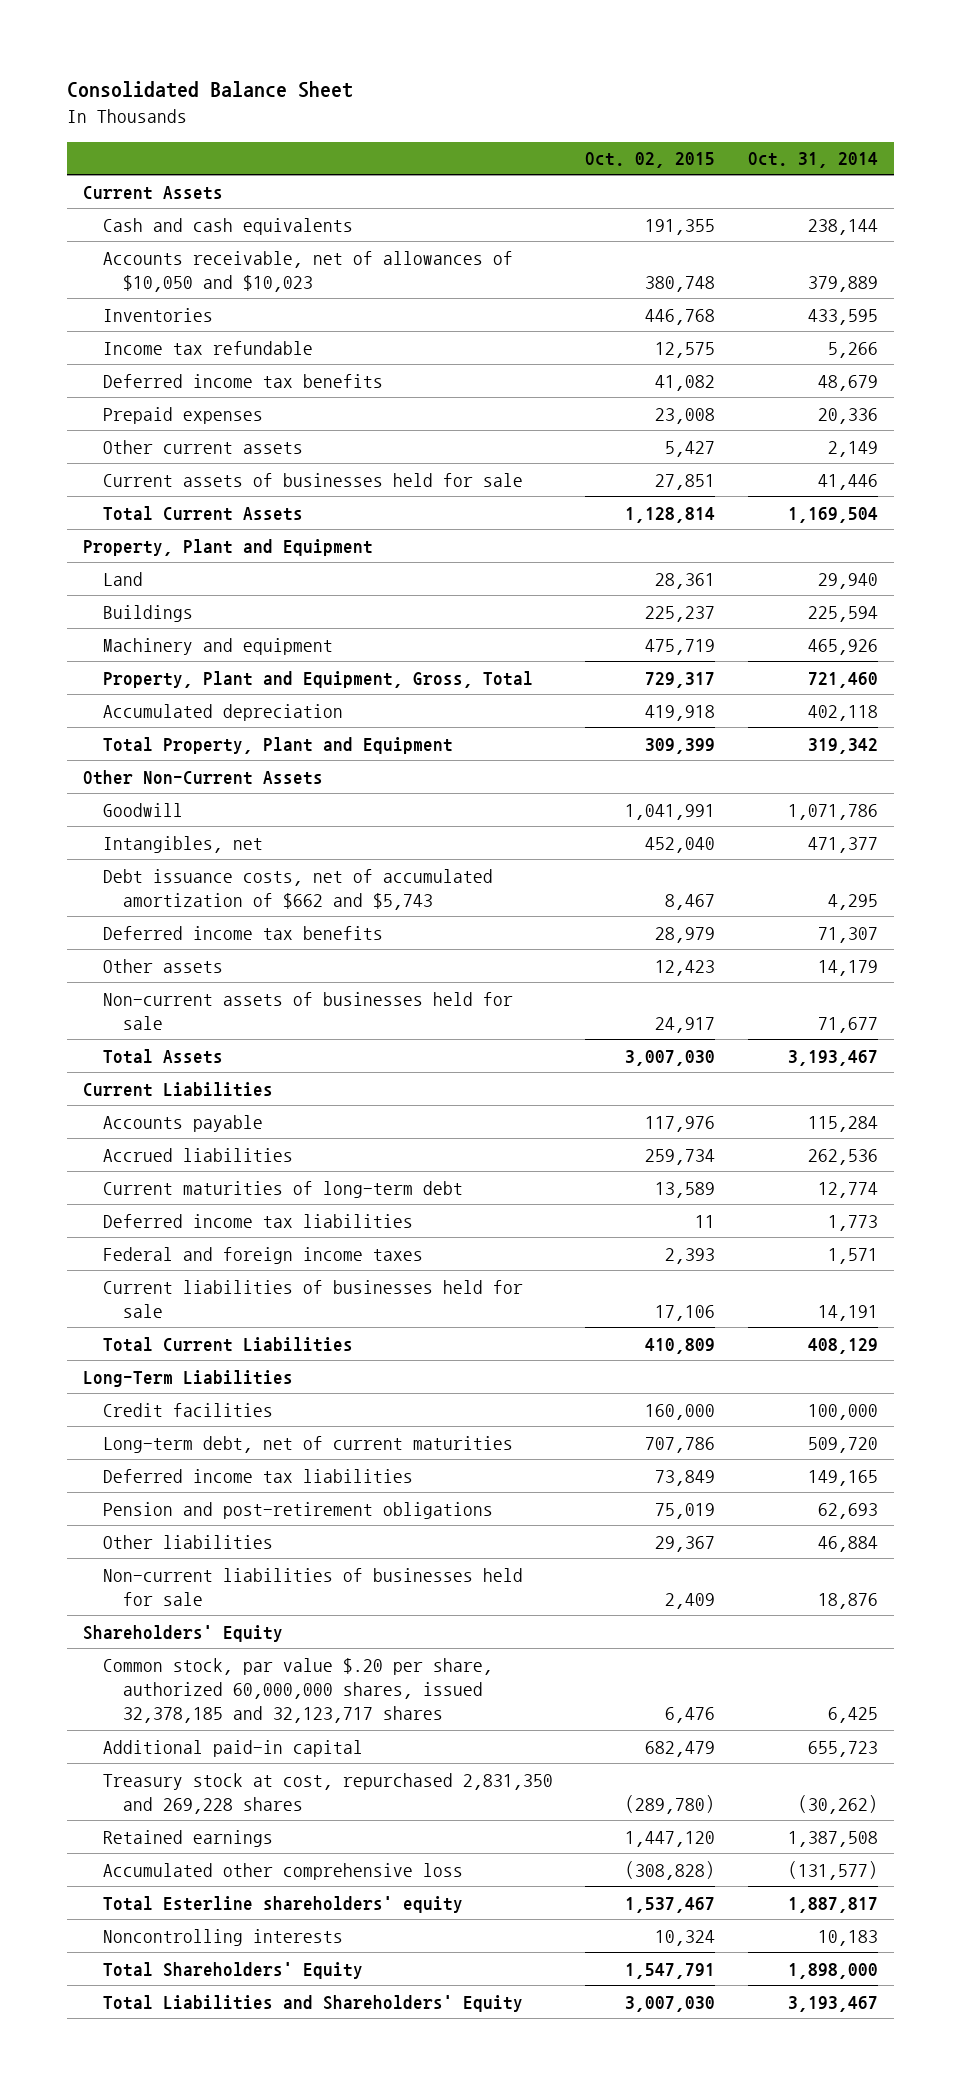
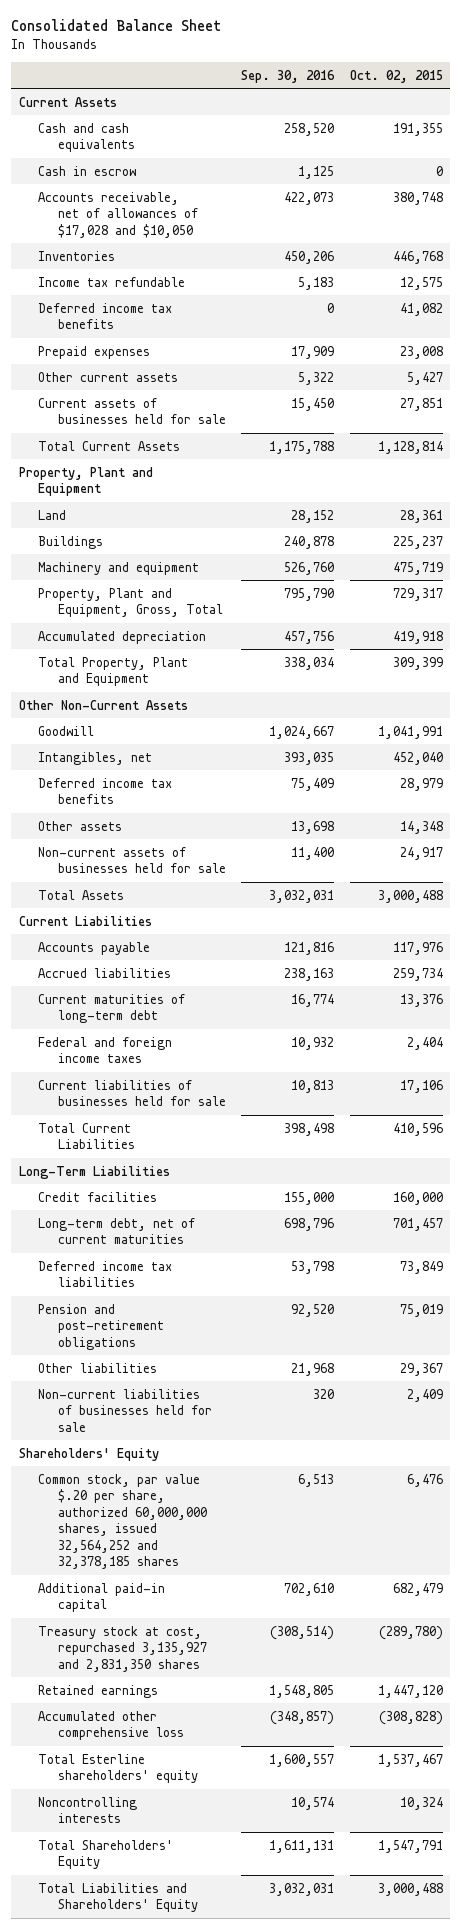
- | Oct. 02, 2015 | Oct. 31, 2014
+ | Sep. 30, 2016 | Oct. 02, 2015
- Accounts receivable, net of allowances of $10,050 and $10,023 | 380,748 | 379,889
+ Cash in escrow | 1,125 | 0
+ Accounts receivable, net of allowances of $17,028 and $10,050 | 422,073 | 380,748
- Debt issuance costs, net of accumulated amortization of $662 and $5,743 | 8,467 | 4,295
- Other assets | 12,423 | 14,179
+ Other assets | 13,698 | 14,348
- Total Assets | 3,007,030 | 3,193,467
+ Total Assets | 3,032,031 | 3,000,488
- Current maturities of long-term debt | 13,589 | 12,774
- Deferred income tax liabilities | 11 | 1,773
- Federal and foreign income taxes | 2,393 | 1,571
+ Current maturities of long-term debt | 16,774 | 13,376
+ Federal and foreign income taxes | 10,932 | 2,404
- Total Current Liabilities | 410,809 | 408,129
+ Total Current Liabilities | 398,498 | 410,596
- Long-term debt, net of current maturities | 707,786 | 509,720
+ Long-term debt, net of current maturities | 698,796 | 701,457
- Common stock, par value $.20 per share, authorized 60,000,000 shares, issued 32,378,185 and 32,123,717 shares | 6,476 | 6,425
+ Common stock, par value $.20 per share, authorized 60,000,000 shares, issued 32,564,252 and 32,378,185 shares | 6,513 | 6,476
- Treasury stock at cost, repurchased 2,831,350 and 269,228 shares | (289,780) | (30,262)
+ Treasury stock at cost, repurchased 3,135,927 and 2,831,350 shares | (308,514) | (289,780)
- Total Liabilities and Shareholders' Equity | 3,007,030 | 3,193,467
+ Total Liabilities and Shareholders' Equity | 3,032,031 | 3,000,488

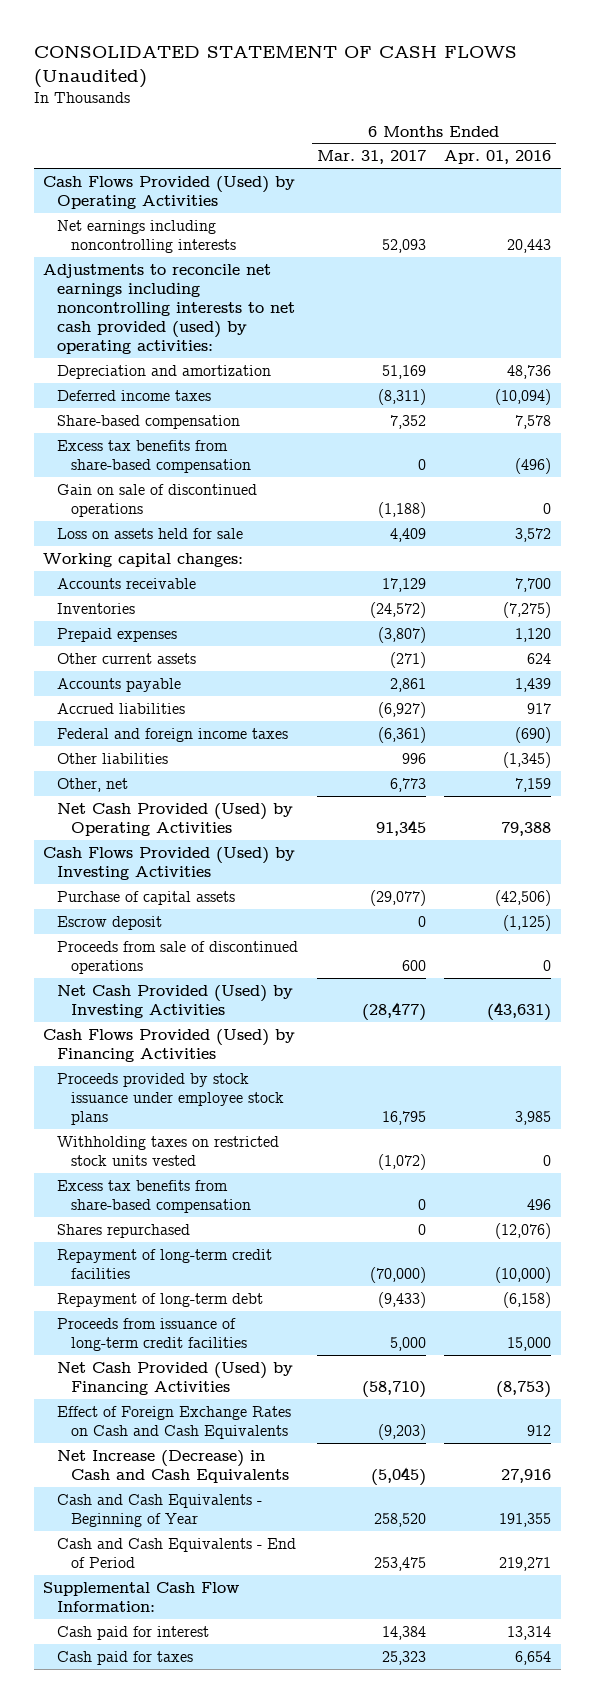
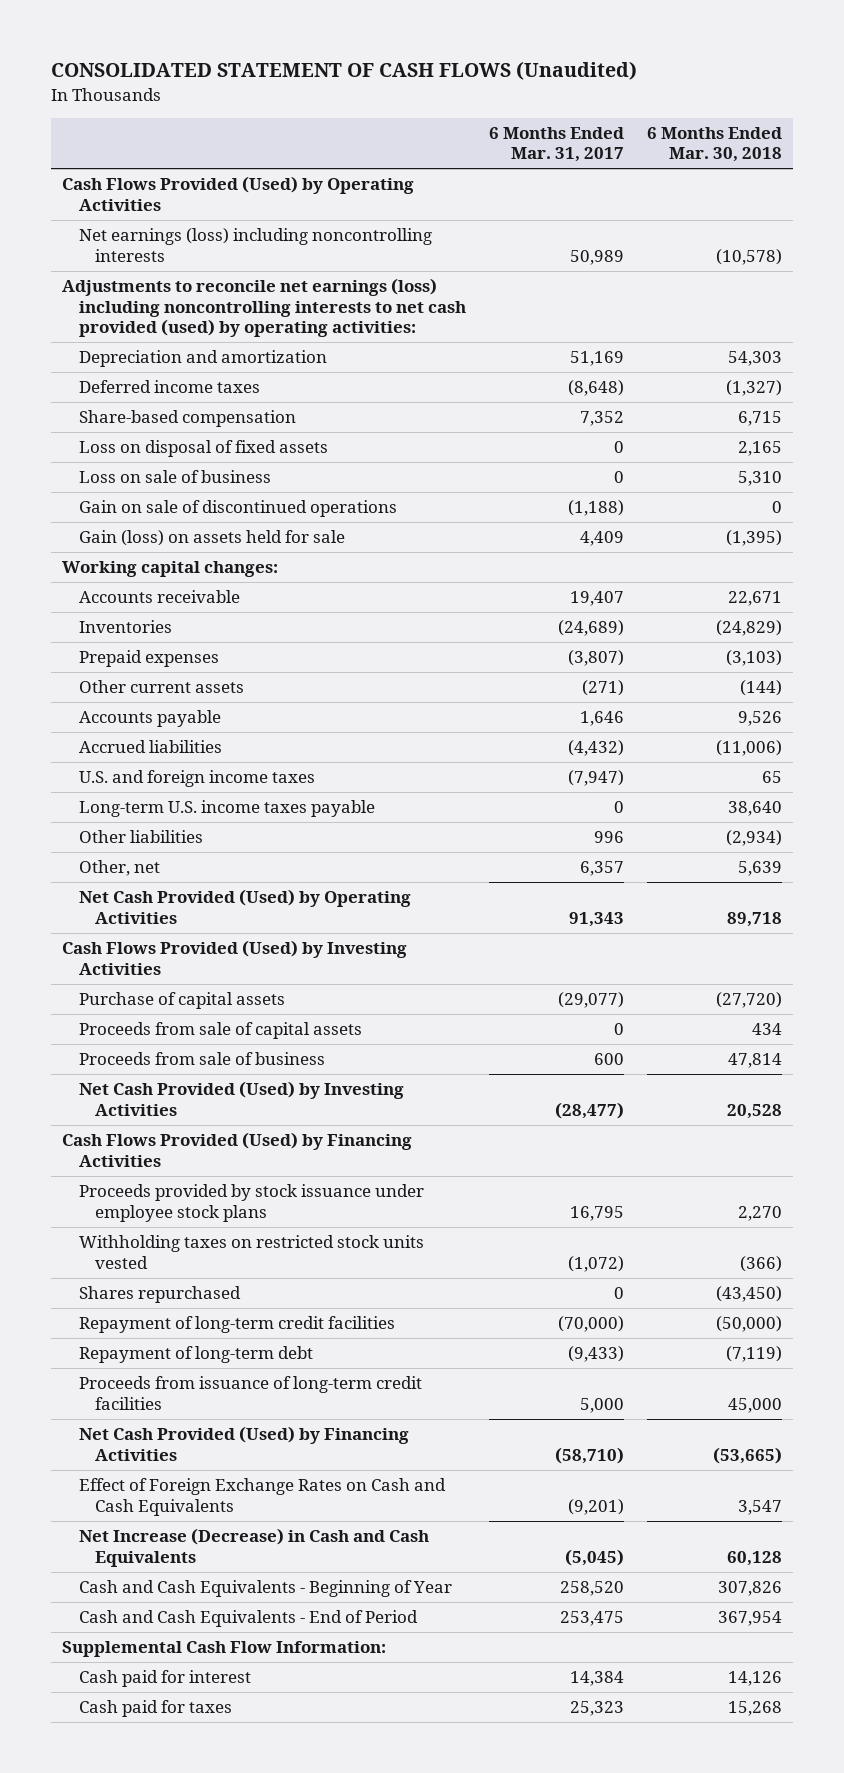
- | 6 Months Ended Mar. 31, 2017 | 6 Months Ended Apr. 01, 2016
+ | 6 Months Ended Mar. 31, 2017 | 6 Months Ended Mar. 30, 2018
- Net earnings including noncontrolling interests | 52,093 | 20,443
- Adjustments to reconcile net earnings including noncontrolling interests to net cash provided (used) by operating activities:
+ Net earnings (loss) including noncontrolling interests | 50,989 | (10,578)
+ Adjustments to reconcile net earnings (loss) including noncontrolling interests to net cash provided (used) by operating activities:
- Deferred income taxes | (8,311) | (10,094)
+ Deferred income taxes | (8,648) | (1,327)
- Excess tax benefits from share-based compensation | 0 | (496)
+ Loss on disposal of fixed assets | 0 | 2,165
+ Loss on sale of business | 0 | 5,310
- Loss on assets held for sale | 4,409 | 3,572
+ Gain (loss) on assets held for sale | 4,409 | (1,395)
- Accounts receivable | 17,129 | 7,700
- Inventories | (24,572) | (7,275)
+ Accounts receivable | 19,407 | 22,671
+ Inventories | (24,689) | (24,829)
- Accounts payable | 2,861 | 1,439
- Accrued liabilities | (6,927) | 917
- Federal and foreign income taxes | (6,361) | (690)
+ Accounts payable | 1,646 | 9,526
+ Accrued liabilities | (4,432) | (11,006)
+ U.S. and foreign income taxes | (7,947) | 65
+ Long-term U.S. income taxes payable | 0 | 38,640
- Other, net | 6,773 | 7,159
- Net Cash Provided (Used) by Operating Activities | 91,345 | 79,388
+ Other, net | 6,357 | 5,639
+ Net Cash Provided (Used) by Operating Activities | 91,343 | 89,718
- Escrow deposit | 0 | (1,125)
- Proceeds from sale of discontinued operations | 600 | 0
+ Proceeds from sale of capital assets | 0 | 434
+ Proceeds from sale of business | 600 | 47,814
- Excess tax benefits from share-based compensation | 0 | 496
- Effect of Foreign Exchange Rates on Cash and Cash Equivalents | (9,203) | 912
+ Effect of Foreign Exchange Rates on Cash and Cash Equivalents | (9,201) | 3,547

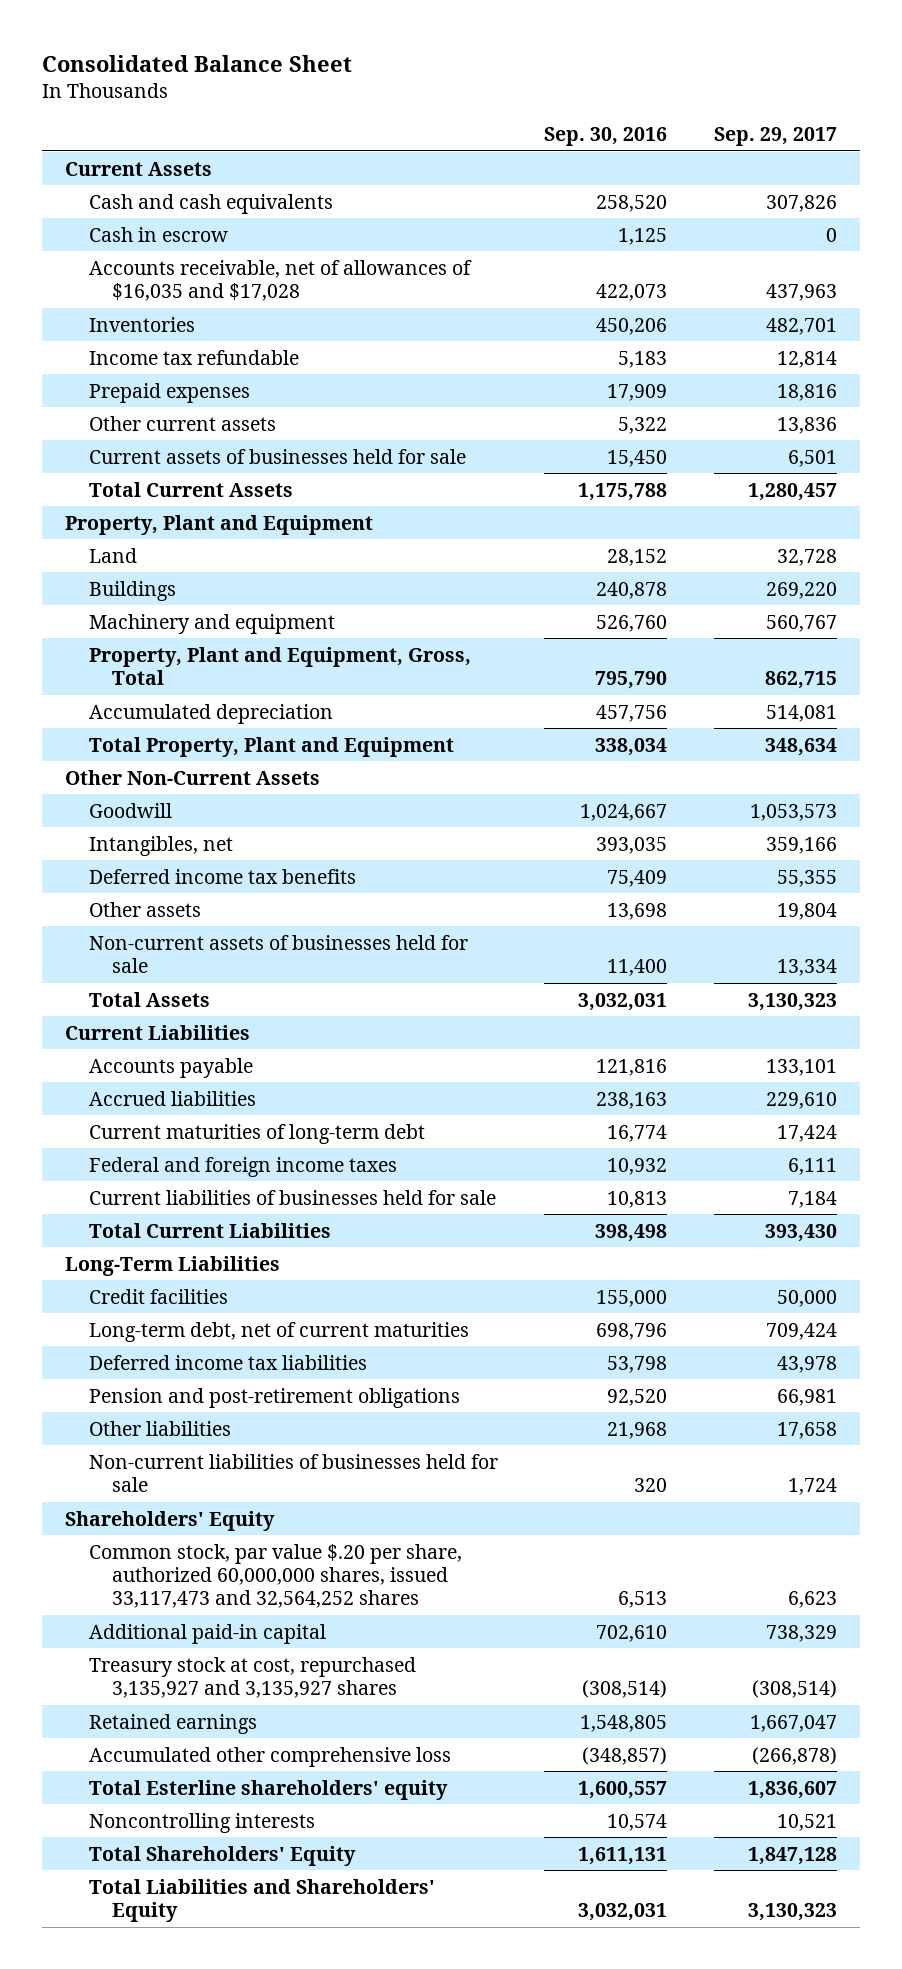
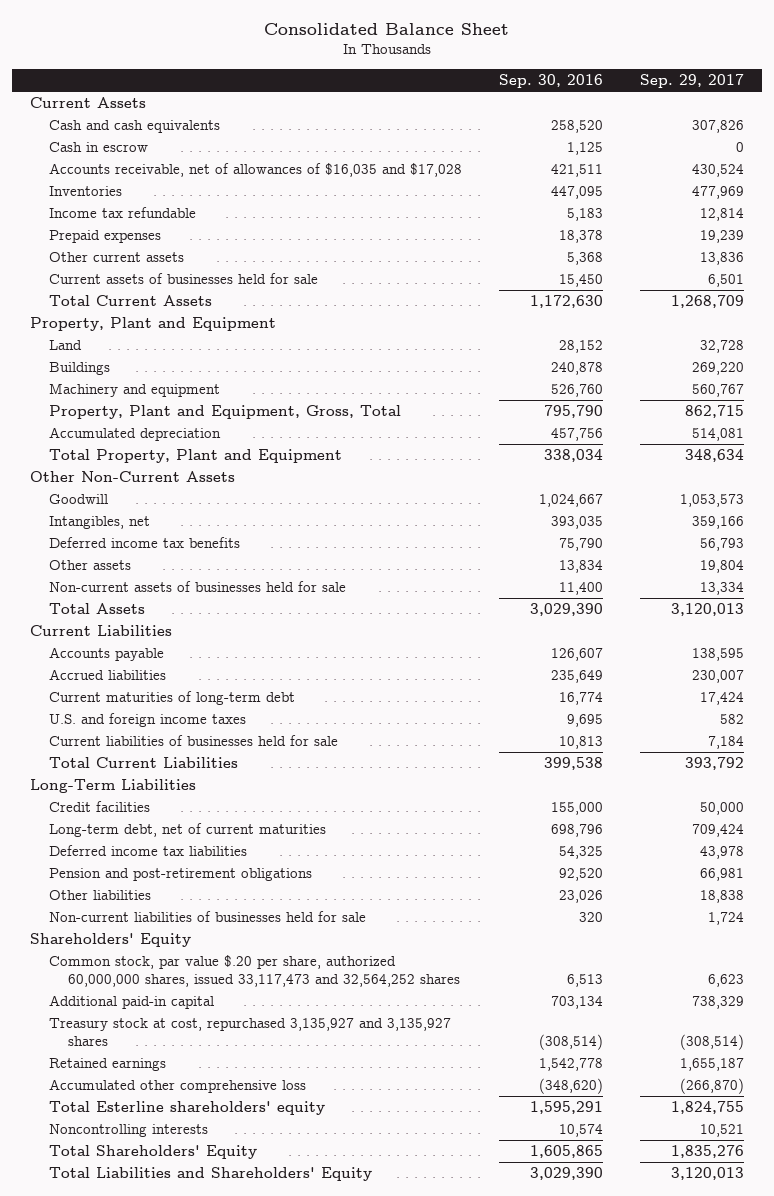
- Accounts receivable, net of allowances of $16,035 and $17,028 | 422,073 | 437,963
- Inventories | 450,206 | 482,701
+ Accounts receivable, net of allowances of $16,035 and $17,028 | 421,511 | 430,524
+ Inventories | 447,095 | 477,969
- Prepaid expenses | 17,909 | 18,816
- Other current assets | 5,322 | 13,836
+ Prepaid expenses | 18,378 | 19,239
+ Other current assets | 5,368 | 13,836
- Total Current Assets | 1,175,788 | 1,280,457
+ Total Current Assets | 1,172,630 | 1,268,709
- Deferred income tax benefits | 75,409 | 55,355
- Other assets | 13,698 | 19,804
+ Deferred income tax benefits | 75,790 | 56,793
+ Other assets | 13,834 | 19,804
- Total Assets | 3,032,031 | 3,130,323
+ Total Assets | 3,029,390 | 3,120,013
- Accounts payable | 121,816 | 133,101
- Accrued liabilities | 238,163 | 229,610
+ Accounts payable | 126,607 | 138,595
+ Accrued liabilities | 235,649 | 230,007
- Federal and foreign income taxes | 10,932 | 6,111
+ U.S. and foreign income taxes | 9,695 | 582
- Total Current Liabilities | 398,498 | 393,430
+ Total Current Liabilities | 399,538 | 393,792
- Deferred income tax liabilities | 53,798 | 43,978
+ Deferred income tax liabilities | 54,325 | 43,978
- Other liabilities | 21,968 | 17,658
+ Other liabilities | 23,026 | 18,838
- Additional paid-in capital | 702,610 | 738,329
+ Additional paid-in capital | 703,134 | 738,329
- Retained earnings | 1,548,805 | 1,667,047
- Accumulated other comprehensive loss | (348,857) | (266,878)
- Total Esterline shareholders' equity | 1,600,557 | 1,836,607
+ Retained earnings | 1,542,778 | 1,655,187
+ Accumulated other comprehensive loss | (348,620) | (266,870)
+ Total Esterline shareholders' equity | 1,595,291 | 1,824,755
- Total Shareholders' Equity | 1,611,131 | 1,847,128
- Total Liabilities and Shareholders' Equity | 3,032,031 | 3,130,323
+ Total Shareholders' Equity | 1,605,865 | 1,835,276
+ Total Liabilities and Shareholders' Equity | 3,029,390 | 3,120,013

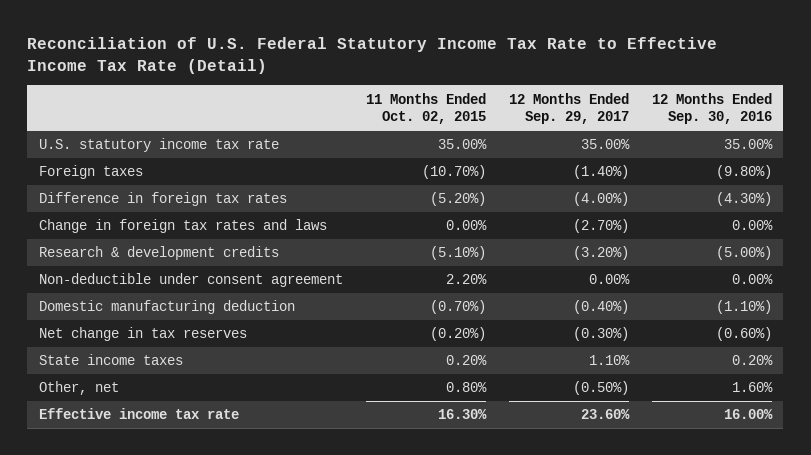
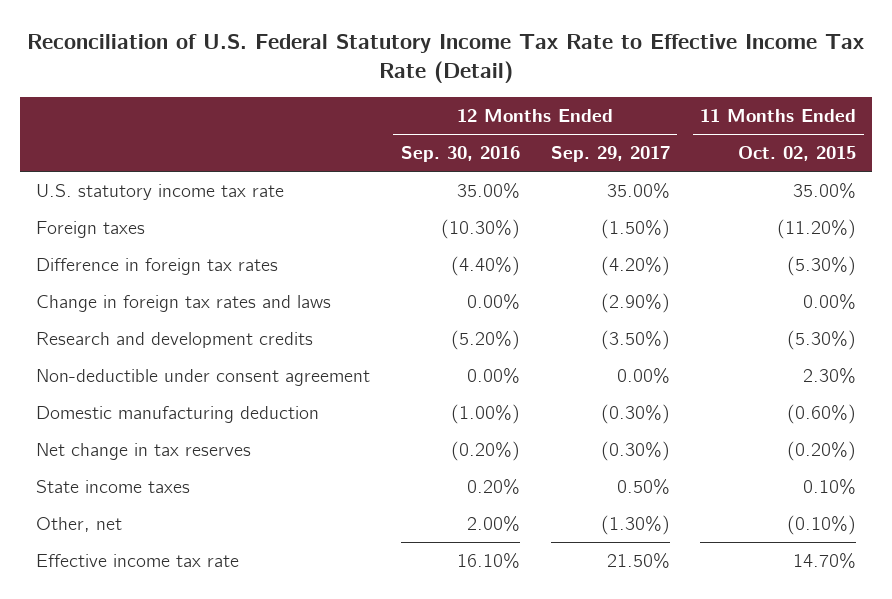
- | 11 Months Ended Oct. 02, 2015 | 12 Months Ended Sep. 29, 2017 | 12 Months Ended Sep. 30, 2016
+ | 12 Months Ended Sep. 30, 2016 | 12 Months Ended Sep. 29, 2017 | 11 Months Ended Oct. 02, 2015
- Foreign taxes | (10.70%) | (1.40%) | (9.80%)
- Difference in foreign tax rates | (5.20%) | (4.00%) | (4.30%)
- Change in foreign tax rates and laws | 0.00% | (2.70%) | 0.00%
- Research & development credits | (5.10%) | (3.20%) | (5.00%)
- Non-deductible under consent agreement | 2.20% | 0.00% | 0.00%
- Domestic manufacturing deduction | (0.70%) | (0.40%) | (1.10%)
- Net change in tax reserves | (0.20%) | (0.30%) | (0.60%)
- State income taxes | 0.20% | 1.10% | 0.20%
- Other, net | 0.80% | (0.50%) | 1.60%
- Effective income tax rate | 16.30% | 23.60% | 16.00%
+ Foreign taxes | (10.30%) | (1.50%) | (11.20%)
+ Difference in foreign tax rates | (4.40%) | (4.20%) | (5.30%)
+ Change in foreign tax rates and laws | 0.00% | (2.90%) | 0.00%
+ Research and development credits | (5.20%) | (3.50%) | (5.30%)
+ Non-deductible under consent agreement | 0.00% | 0.00% | 2.30%
+ Domestic manufacturing deduction | (1.00%) | (0.30%) | (0.60%)
+ Net change in tax reserves | (0.20%) | (0.30%) | (0.20%)
+ State income taxes | 0.20% | 0.50% | 0.10%
+ Other, net | 2.00% | (1.30%) | (0.10%)
+ Effective income tax rate | 16.10% | 21.50% | 14.70%

